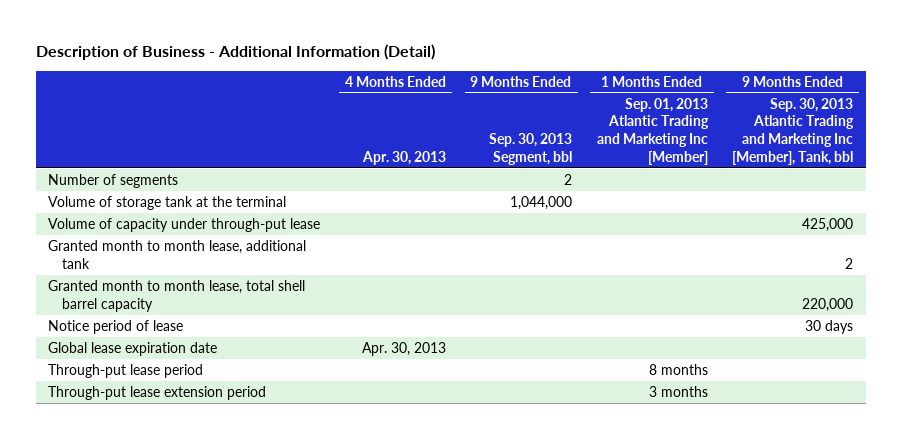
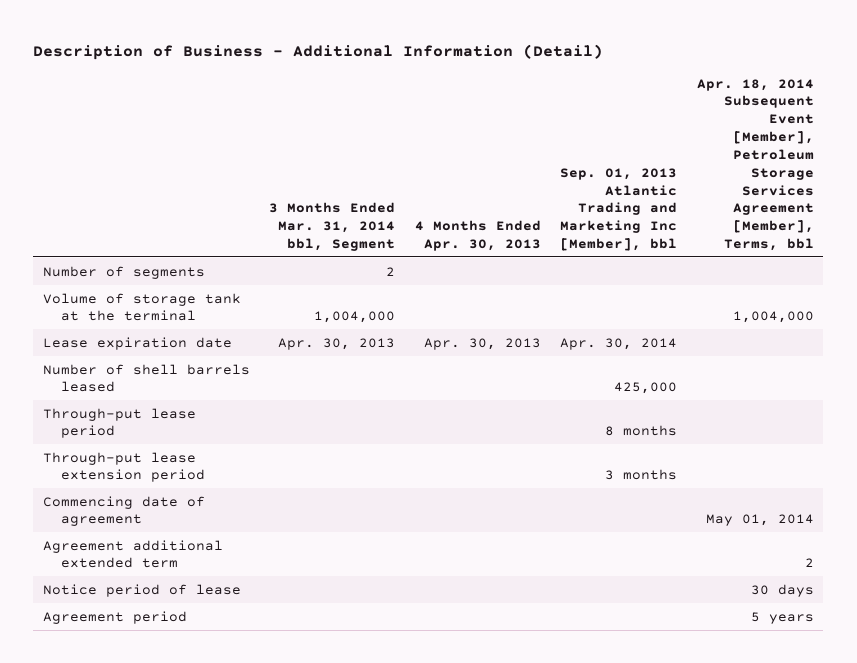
- | 4 Months Ended Apr. 30, 2013 | 9 Months Ended Sep. 30, 2013 Segment, bbl | 1 Months Ended Sep. 01, 2013 Atlantic Trading and Marketing Inc [Member] | 9 Months Ended Sep. 30, 2013 Atlantic Trading and Marketing Inc [Member], Tank, bbl
+ | 3 Months Ended Mar. 31, 2014 bbl, Segment | 4 Months Ended Apr. 30, 2013 | Sep. 01, 2013 Atlantic Trading and Marketing Inc [Member], bbl | Apr. 18, 2014 Subsequent Event [Member], Petroleum Storage Services Agreement [Member], Terms, bbl
- Volume of capacity under through-put lease | | | | 425,000
- Granted month to month lease, additional tank | | | | 2
- Granted month to month lease, total shell barrel capacity | | | | 220,000
- Global lease expiration date | Apr. 30, 2013 | | |
+ Lease expiration date | Apr. 30, 2013 | Apr. 30, 2013 | Apr. 30, 2014 |
+ Number of shell barrels leased | | | 425,000 |
+ Commencing date of agreement | | | | May 01, 2014
+ Agreement additional extended term | | | | 2
moved down: Notice period of lease | | | | 30 days
+ Agreement period | | | | 5 years

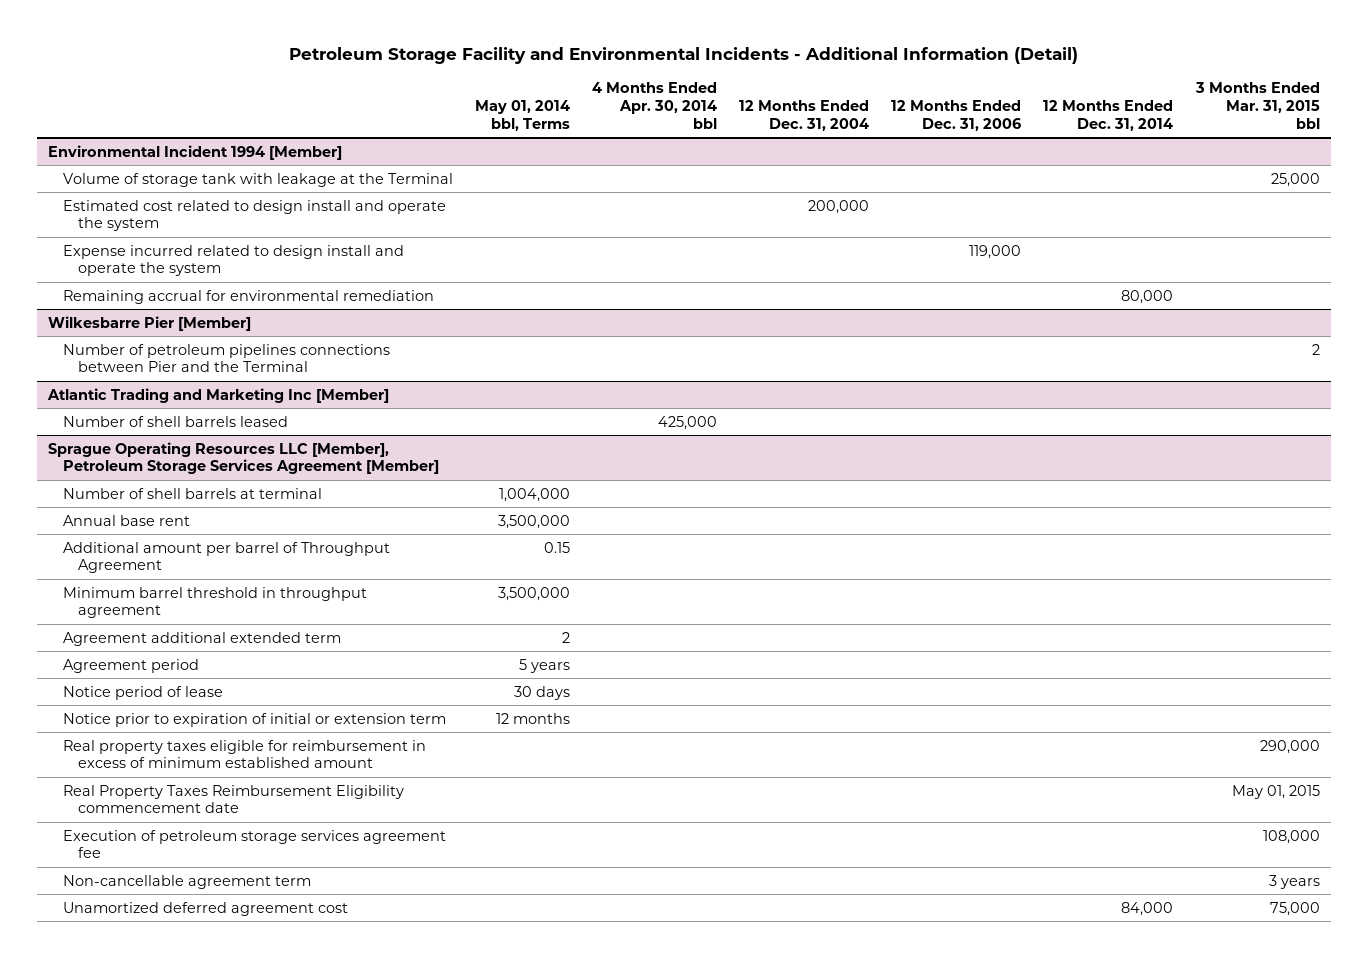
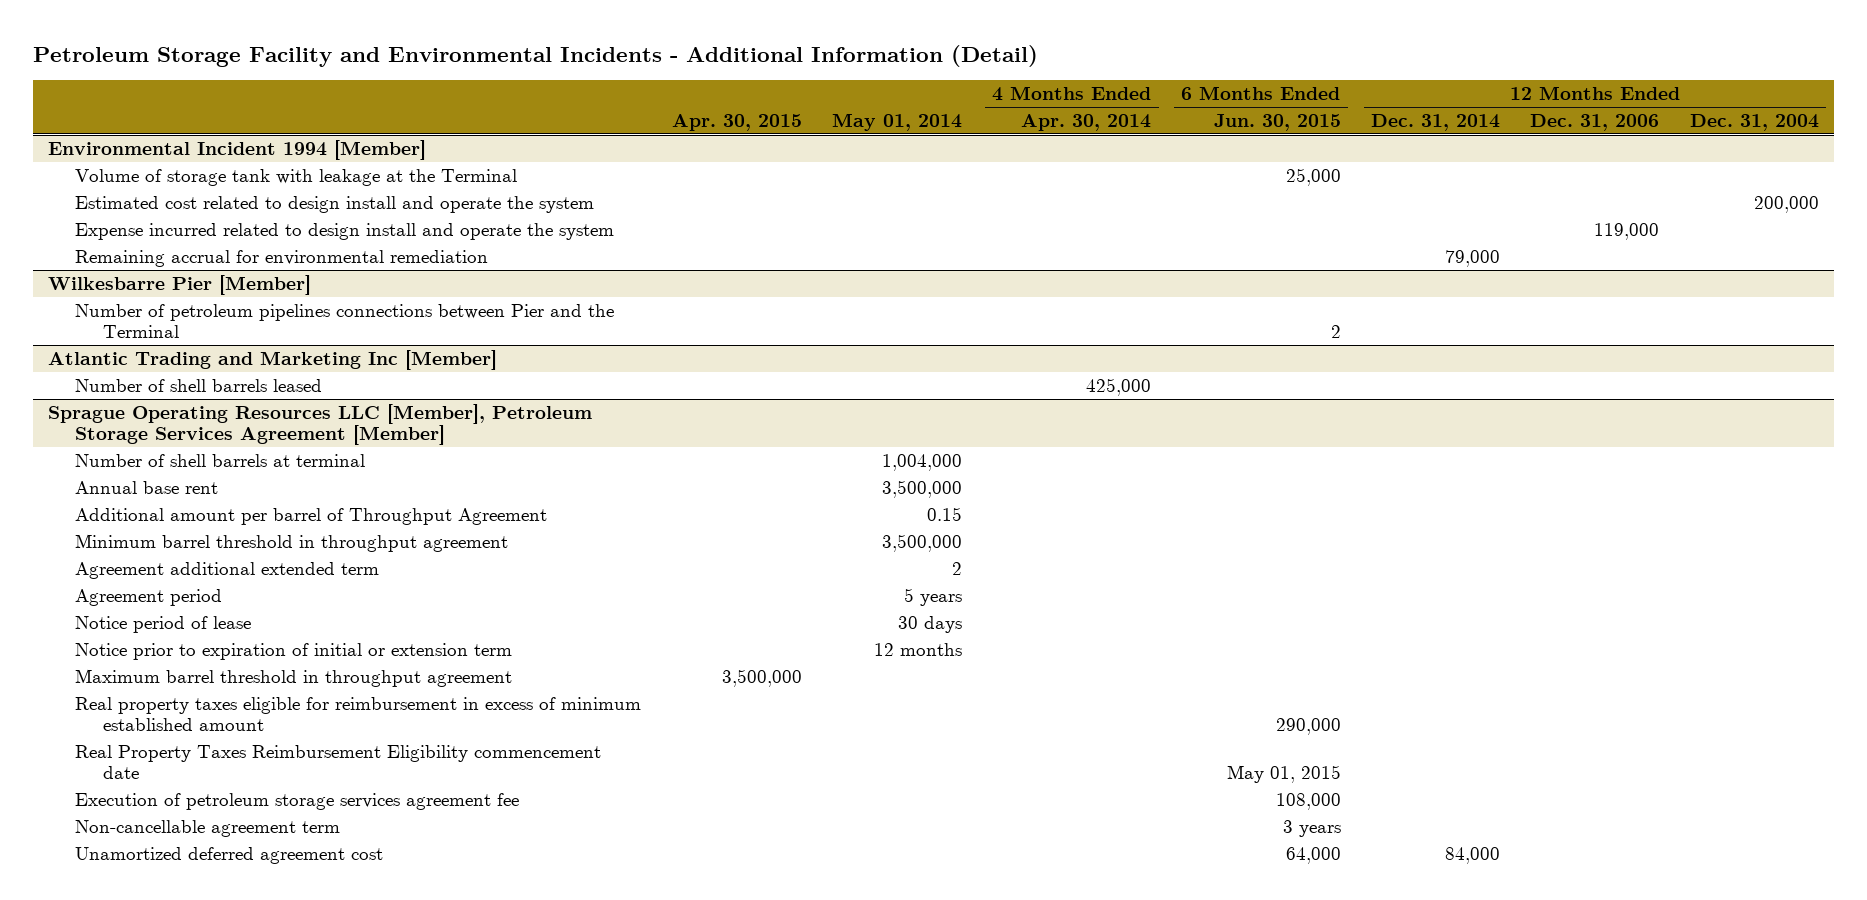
- | May 01, 2014 bbl, Terms | 4 Months Ended Apr. 30, 2014 bbl | 12 Months Ended Dec. 31, 2004 | 12 Months Ended Dec. 31, 2006 | 12 Months Ended Dec. 31, 2014 | 3 Months Ended Mar. 31, 2015 bbl
+ | Apr. 30, 2015 | May 01, 2014 | 4 Months Ended Apr. 30, 2014 | 6 Months Ended Jun. 30, 2015 | 12 Months Ended Dec. 31, 2014 | 12 Months Ended Dec. 31, 2006 | 12 Months Ended Dec. 31, 2004
@ Environmental Incident 1994 [Member]
- Remaining accrual for environmental remediation | | | | | 80,000 |
+ Remaining accrual for environmental remediation | | | | | 79,000 | |
@ Sprague Operating Resources LLC [Member], Petroleum Storage Services Agreement [Member]
+ Maximum barrel threshold in throughput agreement | 3,500,000 | | | | | |

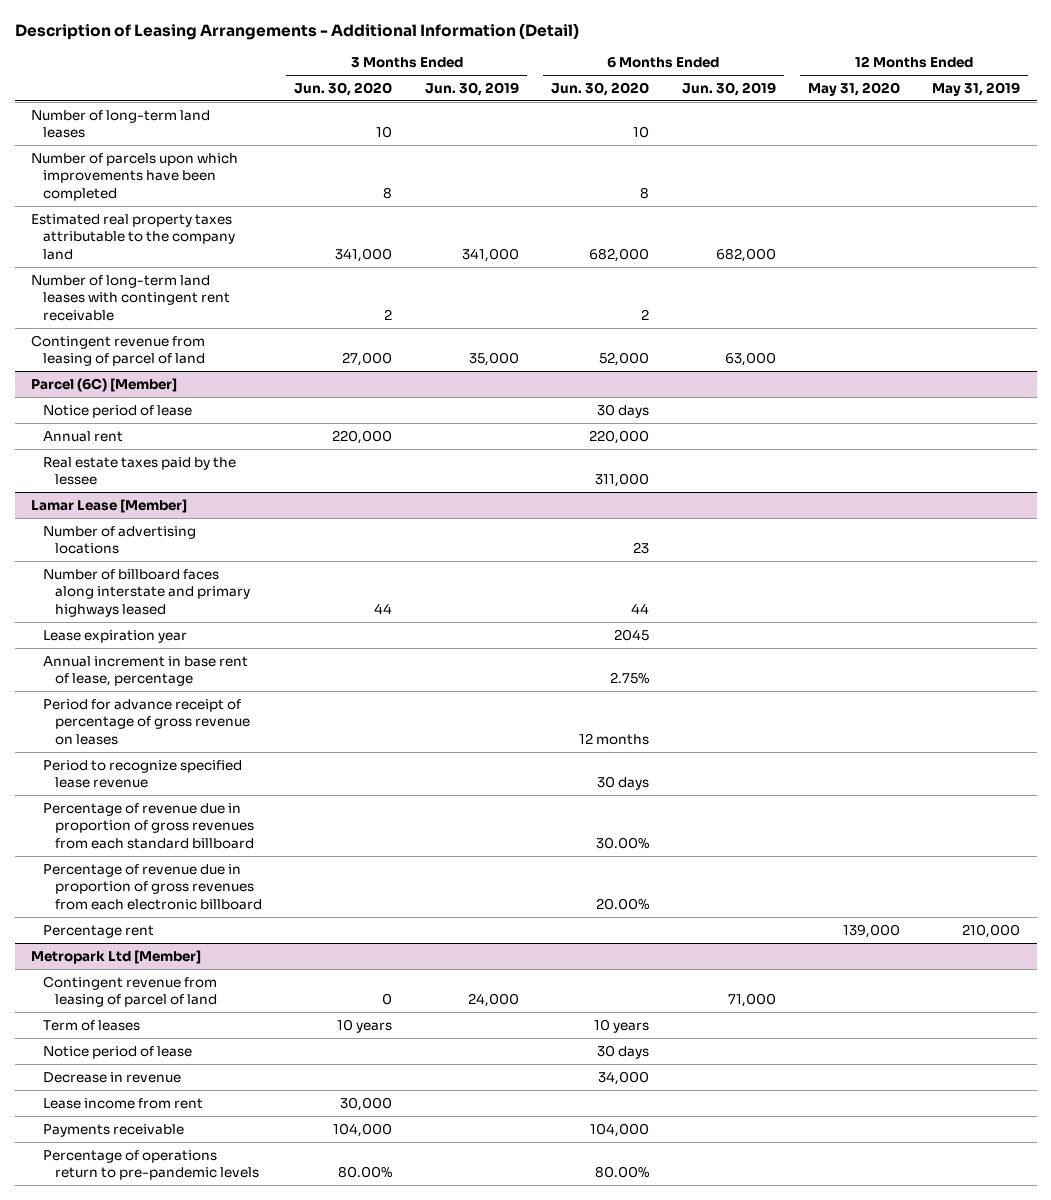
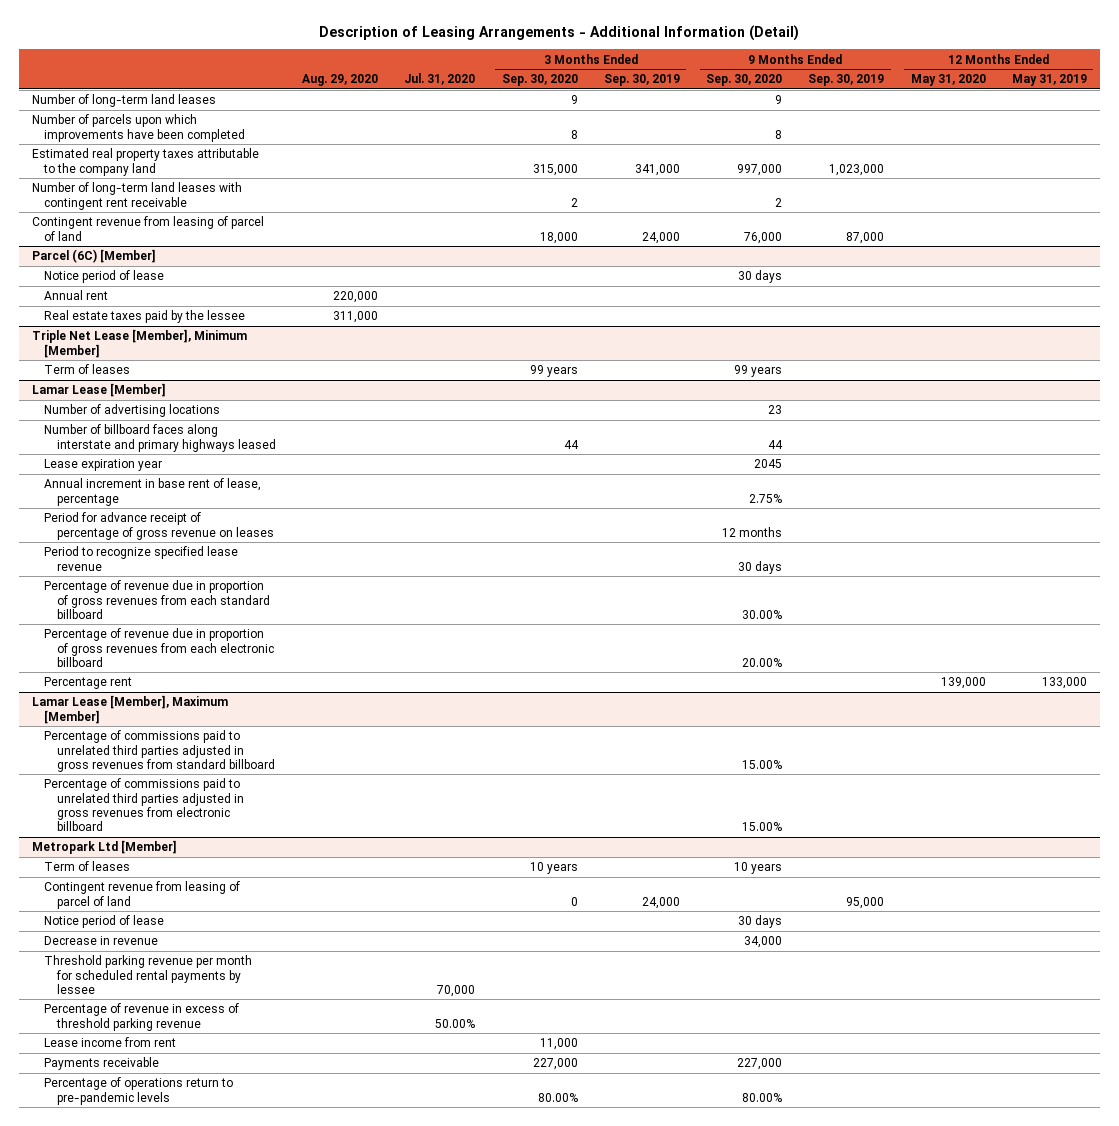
- | 3 Months Ended Jun. 30, 2020 | 3 Months Ended Jun. 30, 2019 | 6 Months Ended Jun. 30, 2020 | 6 Months Ended Jun. 30, 2019 | 12 Months Ended May 31, 2020 | 12 Months Ended May 31, 2019
+ | Aug. 29, 2020 | Jul. 31, 2020 | 3 Months Ended Sep. 30, 2020 | 3 Months Ended Sep. 30, 2019 | 9 Months Ended Sep. 30, 2020 | 9 Months Ended Sep. 30, 2019 | 12 Months Ended May 31, 2020 | 12 Months Ended May 31, 2019
+ Triple Net Lease [Member], Minimum [Member]
+ Term of leases | | | 99 years | | 99 years | | |
@ Lamar Lease [Member]
- Percentage rent | | | | | 139,000 | 210,000
+ Percentage rent | | | | | | | 139,000 | 133,000
+ Lamar Lease [Member], Maximum [Member]
+ Percentage of commissions paid to unrelated third parties adjusted in gross revenues from standard billboard | | | | | 15.00% | | |
+ Percentage of commissions paid to unrelated third parties adjusted in gross revenues from electronic billboard | | | | | 15.00% | | |
@ Metropark Ltd [Member]
moved down: Contingent revenue from leasing of parcel of land | | | 0 | 24,000 | | 95,000 | |
+ Threshold parking revenue per month for scheduled rental payments by lessee | | 70,000 | | | | | |
+ Percentage of revenue in excess of threshold parking revenue | | 50.00% | | | | | |

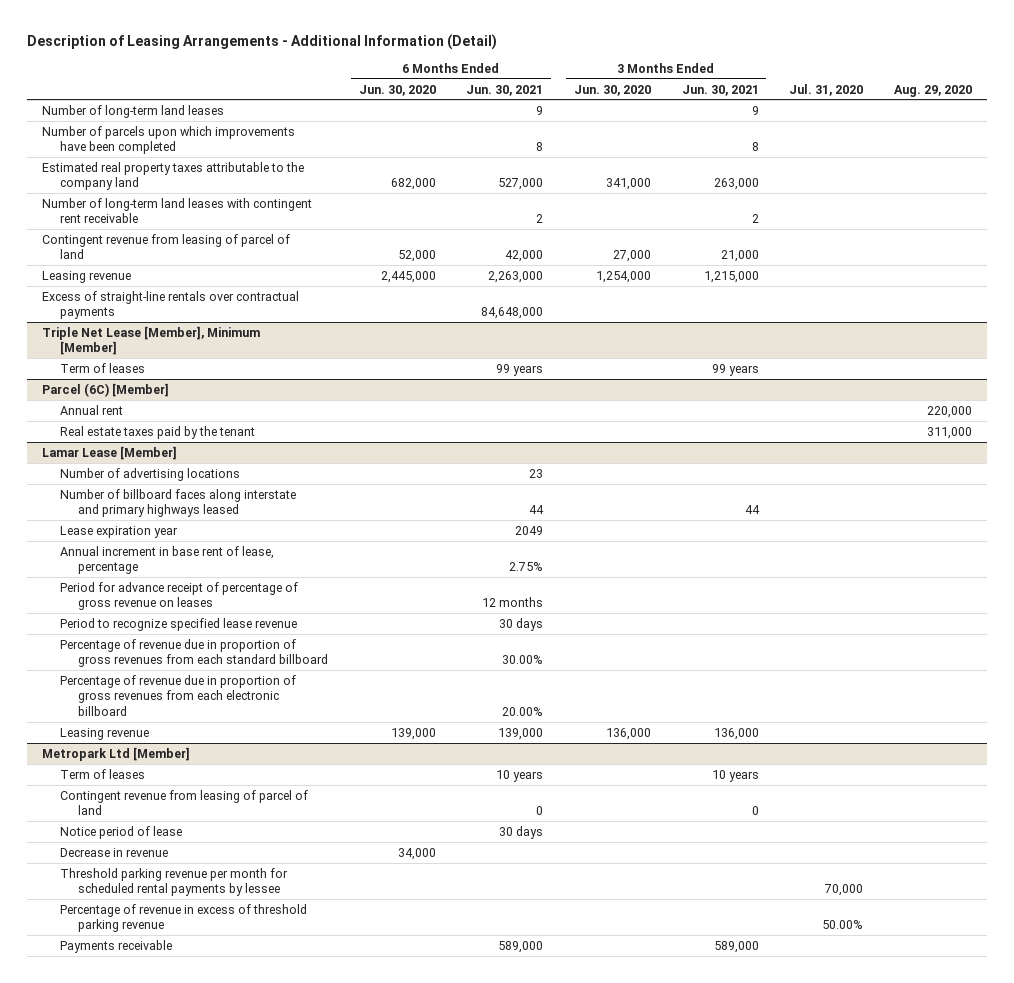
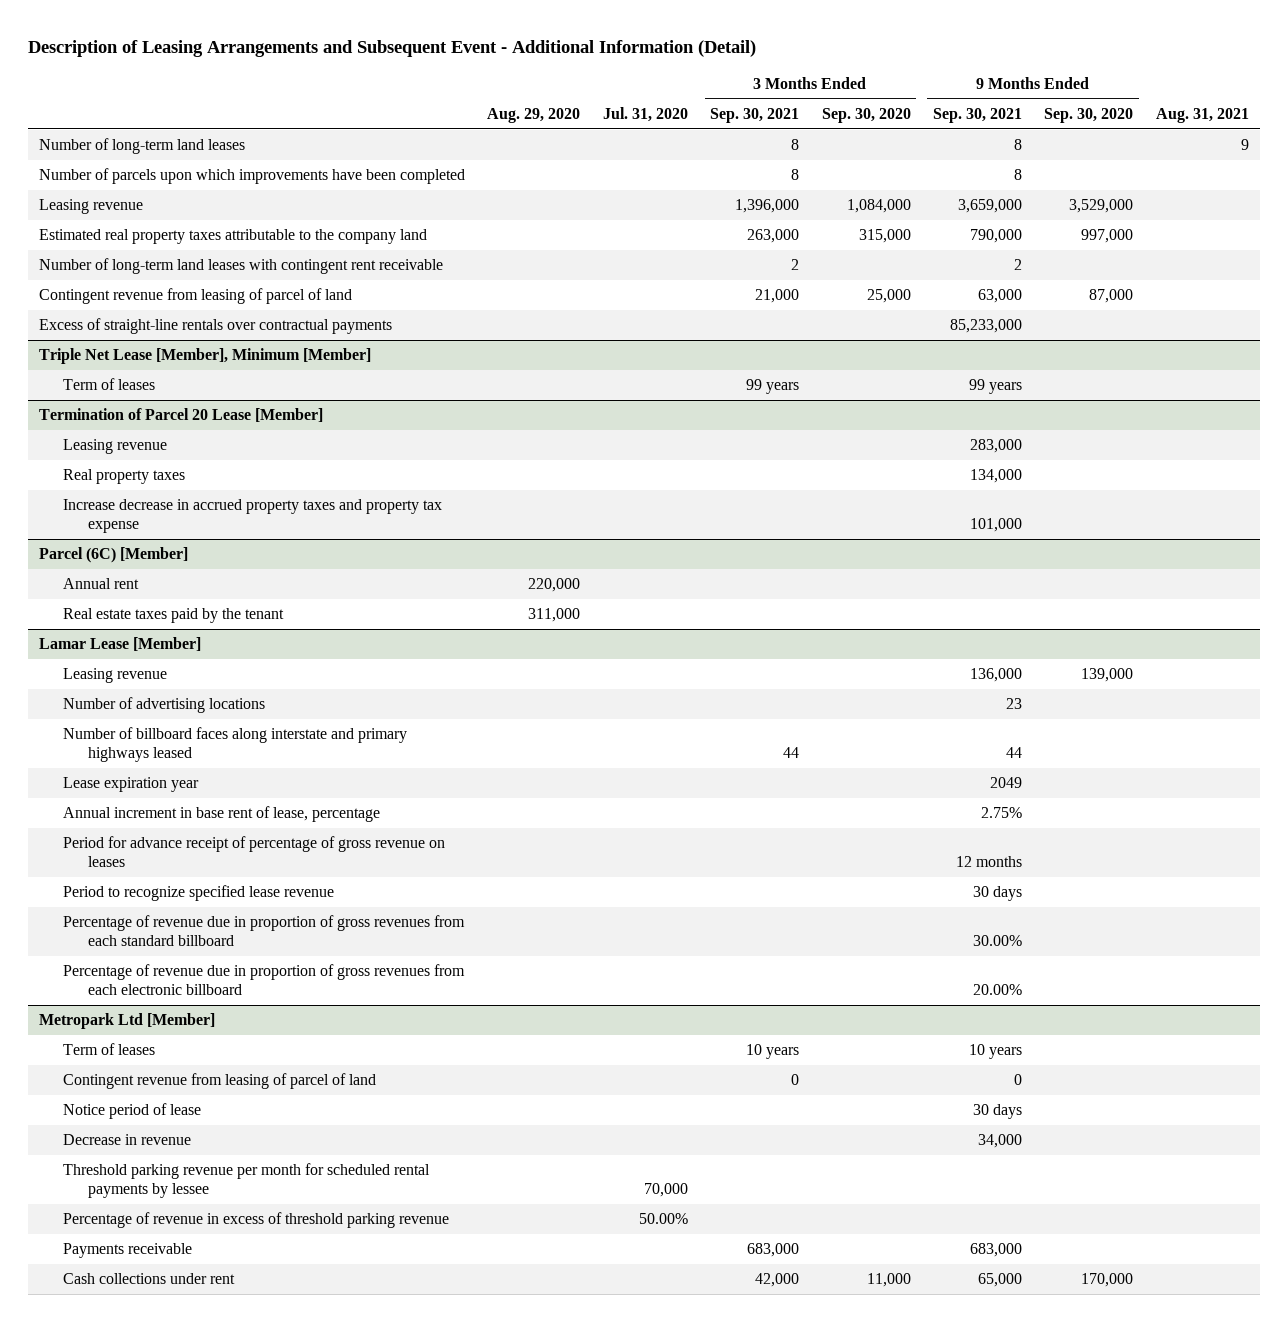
- Description of Leasing Arrangements - Additional Information (Detail)
+ Description of Leasing Arrangements and Subsequent Event - Additional Information (Detail)
- | 6 Months Ended Jun. 30, 2020 | 6 Months Ended Jun. 30, 2021 | 3 Months Ended Jun. 30, 2020 | 3 Months Ended Jun. 30, 2021 | Jul. 31, 2020 | Aug. 29, 2020
+ | Aug. 29, 2020 | Jul. 31, 2020 | 3 Months Ended Sep. 30, 2021 | 3 Months Ended Sep. 30, 2020 | 9 Months Ended Sep. 30, 2021 | 9 Months Ended Sep. 30, 2020 | Aug. 31, 2021
moved up: Leasing revenue | | | 1,396,000 | 1,084,000 | 3,659,000 | 3,529,000 |
+ Termination of Parcel 20 Lease [Member]
+ Leasing revenue | | | | | 283,000 | |
+ Real property taxes | | | | | 134,000 | |
+ Increase decrease in accrued property taxes and property tax expense | | | | | 101,000 | |
@ Lamar Lease [Member]
moved up: Leasing revenue | | | | | 136,000 | 139,000 |
@ Metropark Ltd [Member]
+ Cash collections under rent | | | 42,000 | 11,000 | 65,000 | 170,000 |

